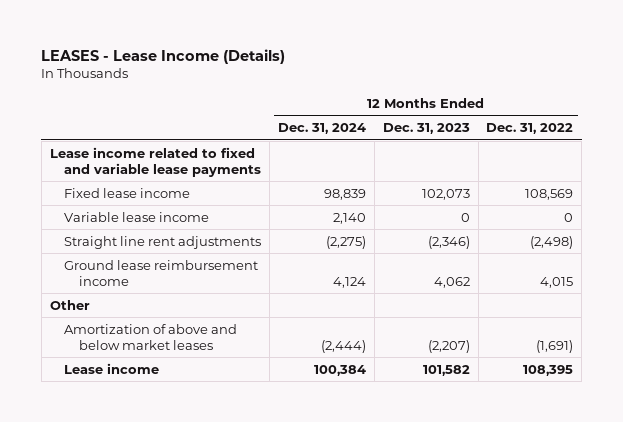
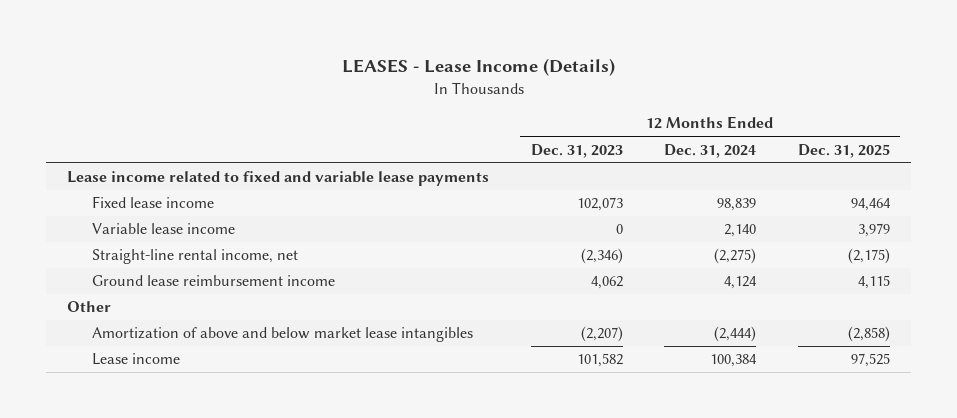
- | 12 Months Ended Dec. 31, 2024 | 12 Months Ended Dec. 31, 2023 | 12 Months Ended Dec. 31, 2022
+ | 12 Months Ended Dec. 31, 2023 | 12 Months Ended Dec. 31, 2024 | 12 Months Ended Dec. 31, 2025
- Straight line rent adjustments | (2,275) | (2,346) | (2,498)
+ Straight-line rental income, net | (2,346) | (2,275) | (2,175)
- Amortization of above and below market leases | (2,444) | (2,207) | (1,691)
+ Amortization of above and below market lease intangibles | (2,207) | (2,444) | (2,858)

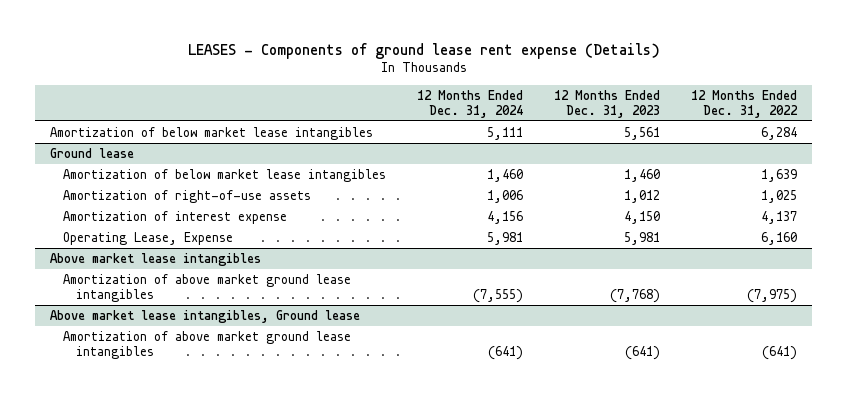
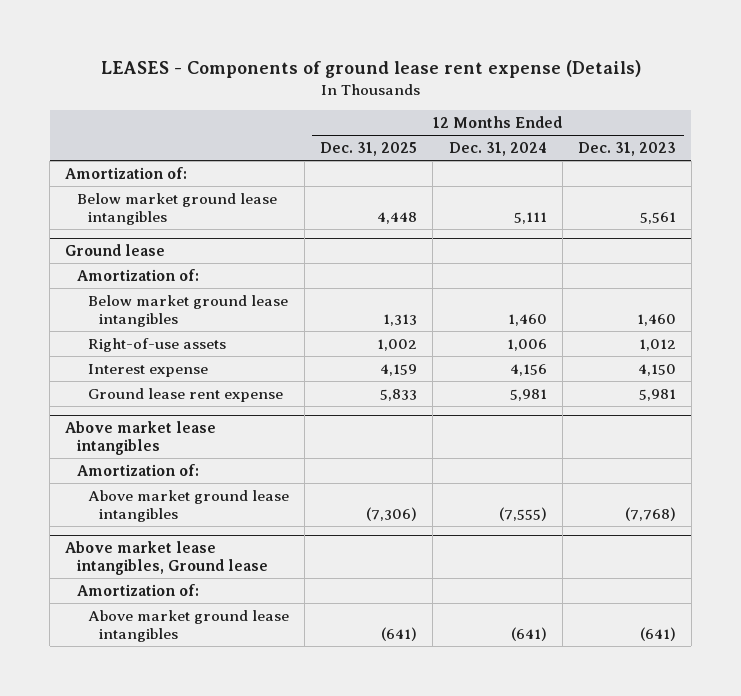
- | 12 Months Ended Dec. 31, 2024 | 12 Months Ended Dec. 31, 2023 | 12 Months Ended Dec. 31, 2022
+ | 12 Months Ended Dec. 31, 2025 | 12 Months Ended Dec. 31, 2024 | 12 Months Ended Dec. 31, 2023
- Amortization of below market lease intangibles | 5,111 | 5,561 | 6,284
+ Amortization of:
+ Below market ground lease intangibles | 4,448 | 5,111 | 5,561
@ Ground lease
- Amortization of below market lease intangibles | 1,460 | 1,460 | 1,639
- Amortization of right-of-use assets | 1,006 | 1,012 | 1,025
- Amortization of interest expense | 4,156 | 4,150 | 4,137
- Operating Lease, Expense | 5,981 | 5,981 | 6,160
+ Amortization of:
+ Below market ground lease intangibles | 1,313 | 1,460 | 1,460
+ Right-of-use assets | 1,002 | 1,006 | 1,012
+ Interest expense | 4,159 | 4,156 | 4,150
+ Ground lease rent expense | 5,833 | 5,981 | 5,981
@ Above market lease intangibles
- Amortization of above market ground lease intangibles | (7,555) | (7,768) | (7,975)
+ Amortization of:
+ Above market ground lease intangibles | (7,306) | (7,555) | (7,768)
@ Above market lease intangibles, Ground lease
- Amortization of above market ground lease intangibles | (641) | (641) | (641)
+ Amortization of:
+ Above market ground lease intangibles | (641) | (641) | (641)

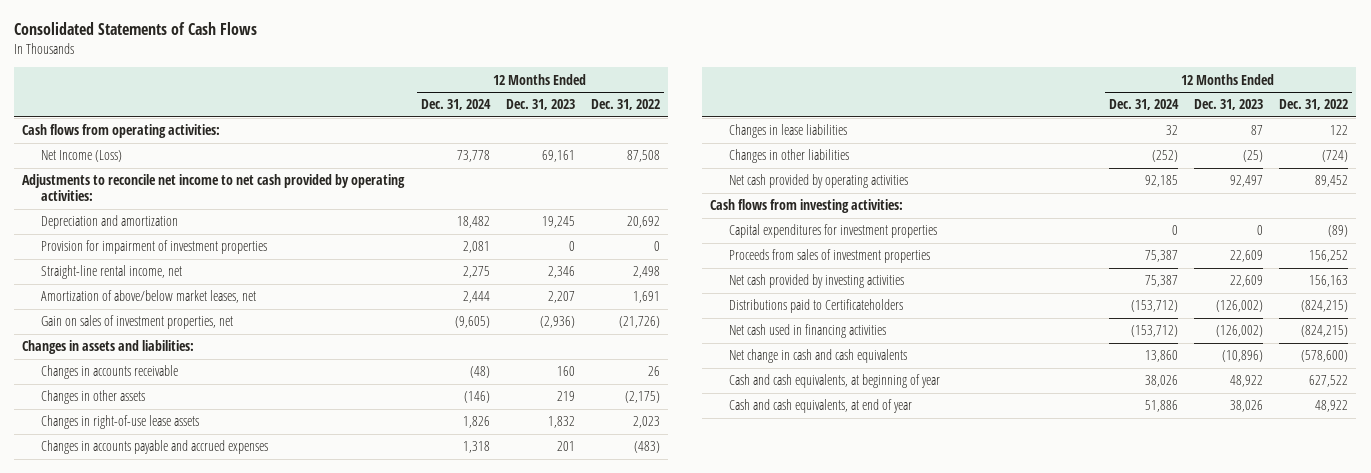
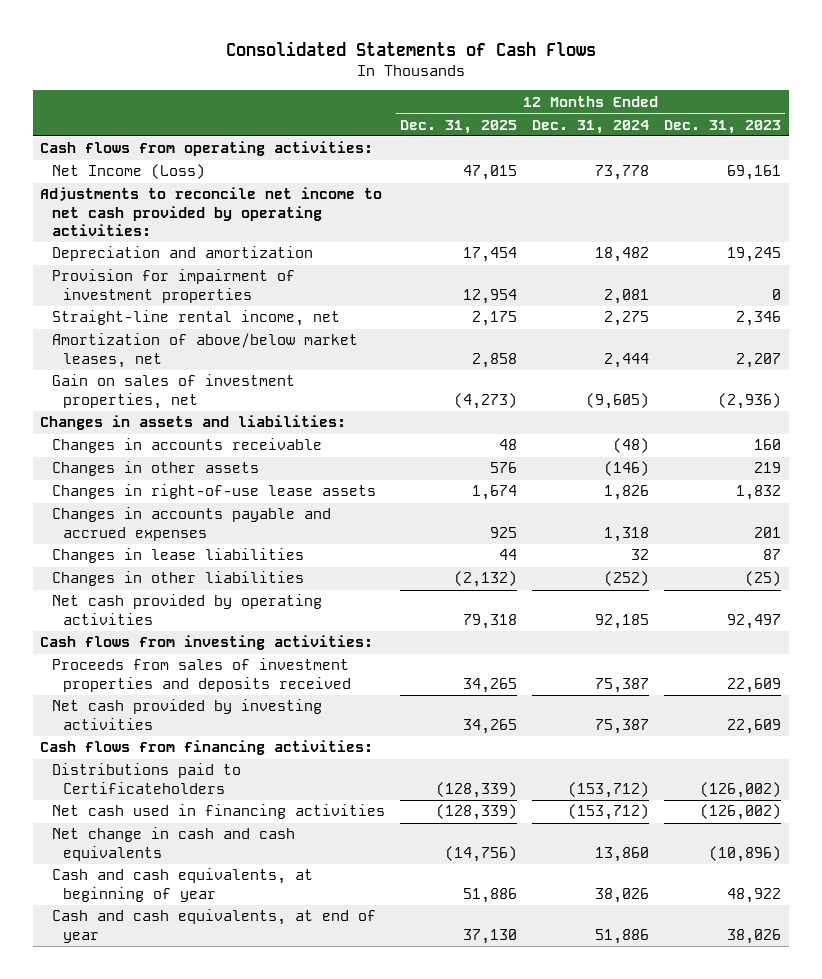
- | 12 Months Ended Dec. 31, 2024 | 12 Months Ended Dec. 31, 2023 | 12 Months Ended Dec. 31, 2022
+ | 12 Months Ended Dec. 31, 2025 | 12 Months Ended Dec. 31, 2024 | 12 Months Ended Dec. 31, 2023
- Capital expenditures for investment properties | 0 | 0 | (89)
- Proceeds from sales of investment properties | 75,387 | 22,609 | 156,252
+ Proceeds from sales of investment properties and deposits received | 34,265 | 75,387 | 22,609
+ Cash flows from financing activities:

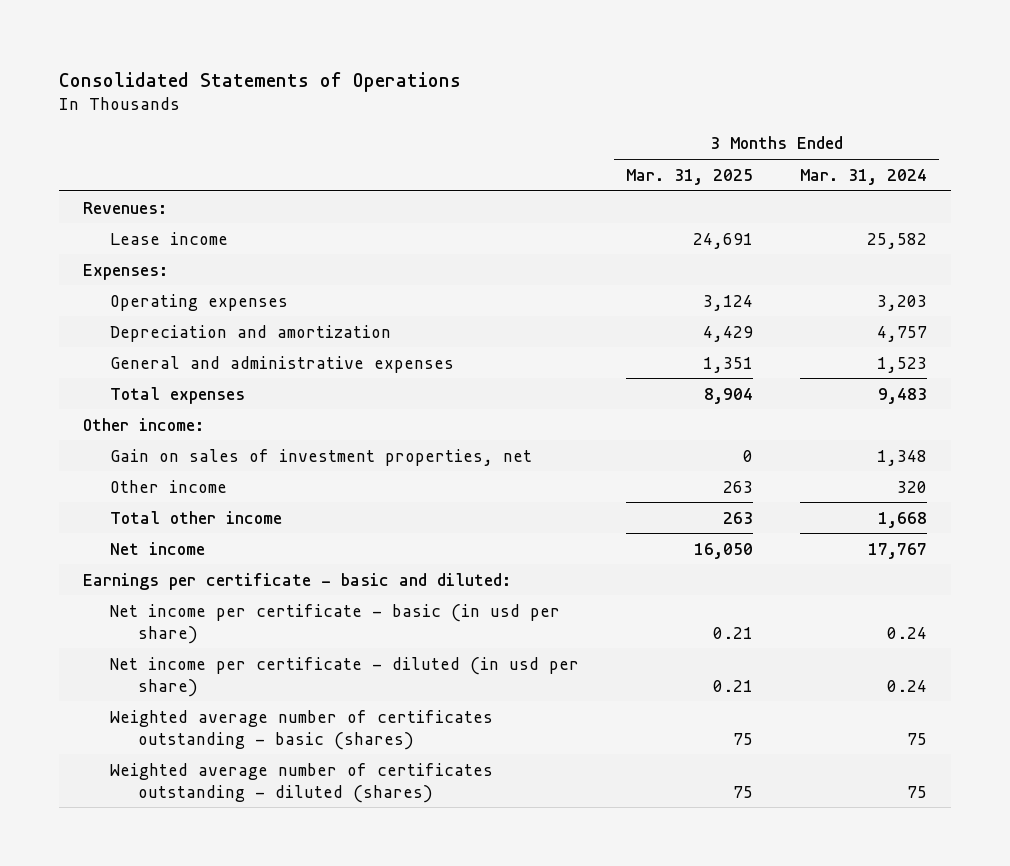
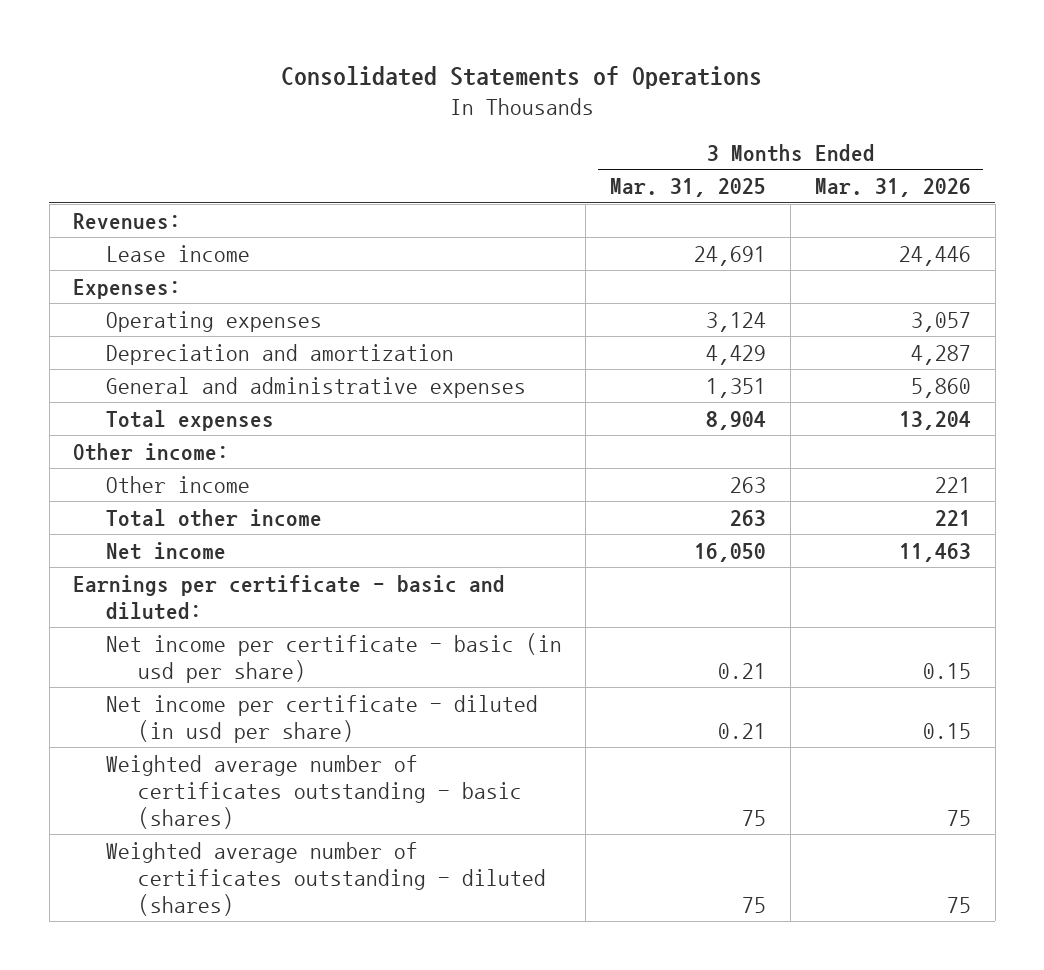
- | 3 Months Ended Mar. 31, 2025 | 3 Months Ended Mar. 31, 2024
+ | 3 Months Ended Mar. 31, 2025 | 3 Months Ended Mar. 31, 2026
- Gain on sales of investment properties, net | 0 | 1,348

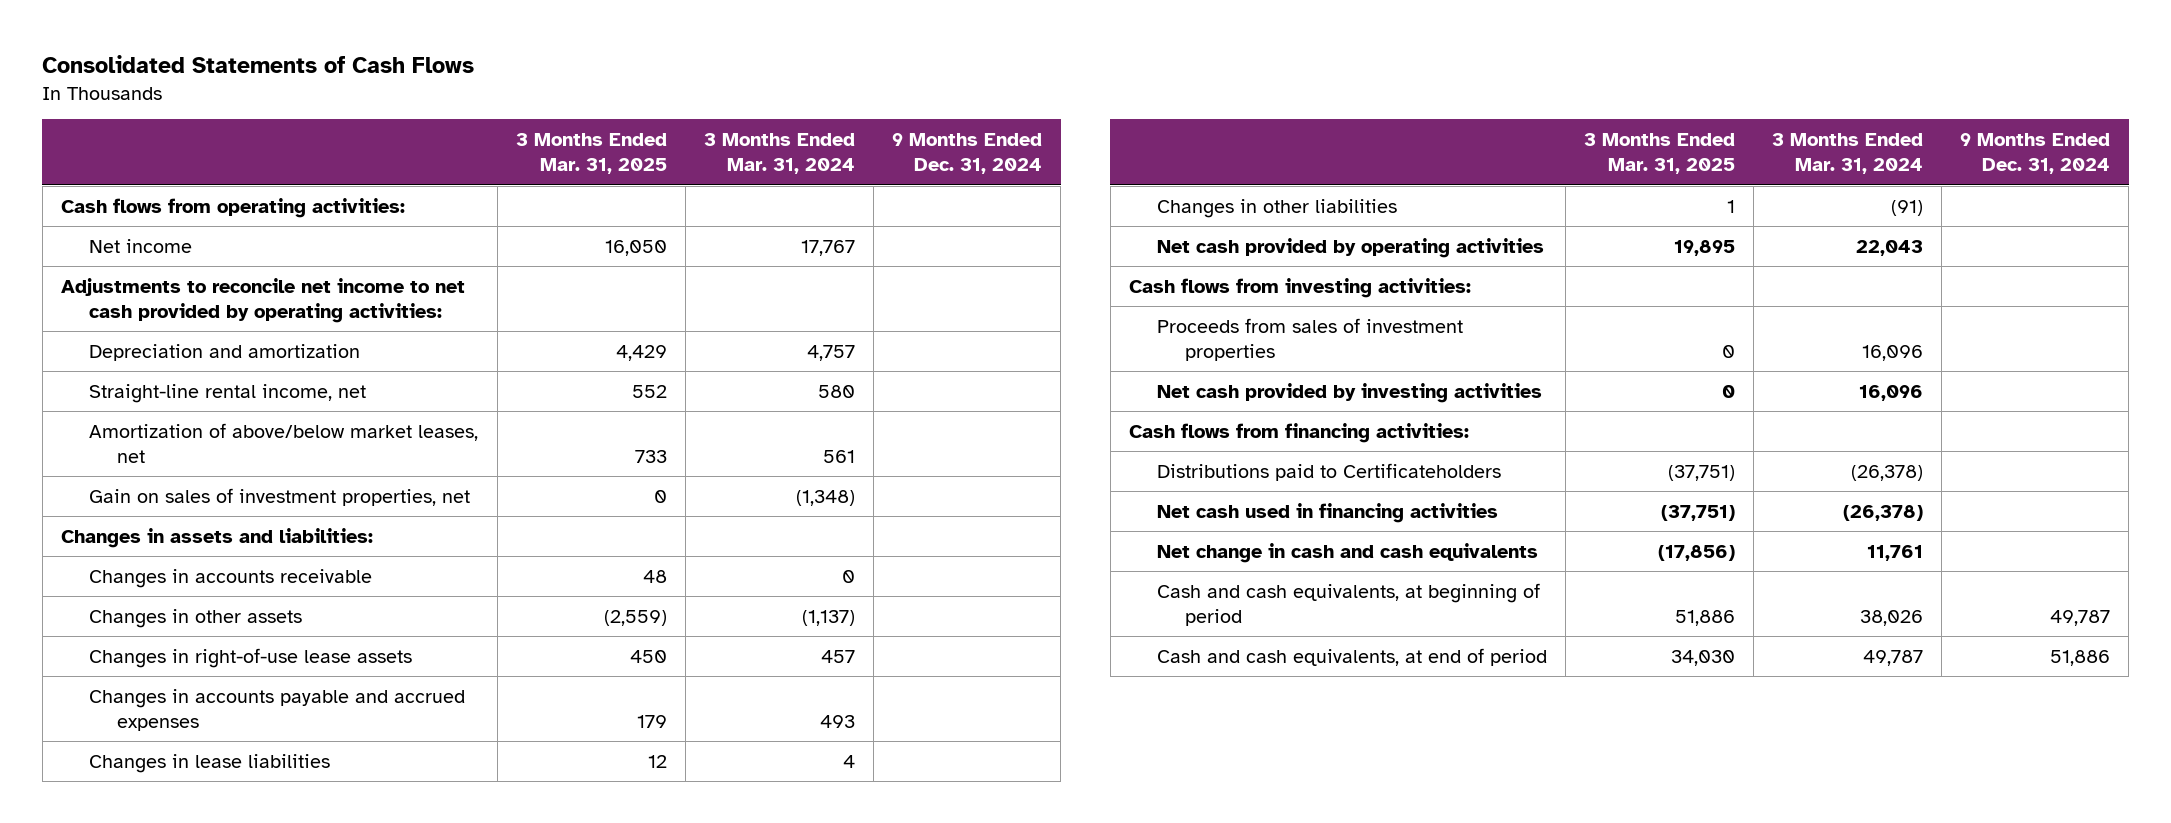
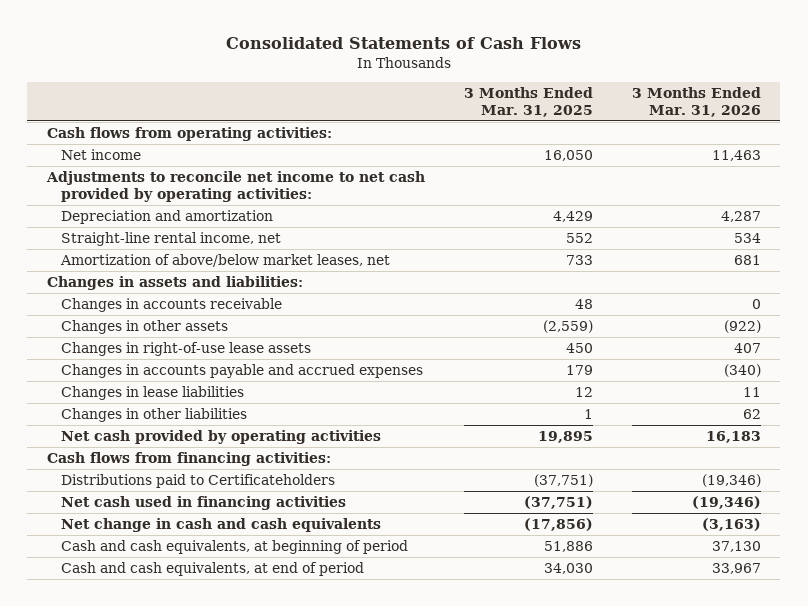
- | 3 Months Ended Mar. 31, 2025 | 3 Months Ended Mar. 31, 2024 | 9 Months Ended Dec. 31, 2024
+ | 3 Months Ended Mar. 31, 2025 | 3 Months Ended Mar. 31, 2026
- Gain on sales of investment properties, net | 0 | (1,348) |
- Cash flows from investing activities:
- Proceeds from sales of investment properties | 0 | 16,096 |
- Net cash provided by investing activities | 0 | 16,096 |

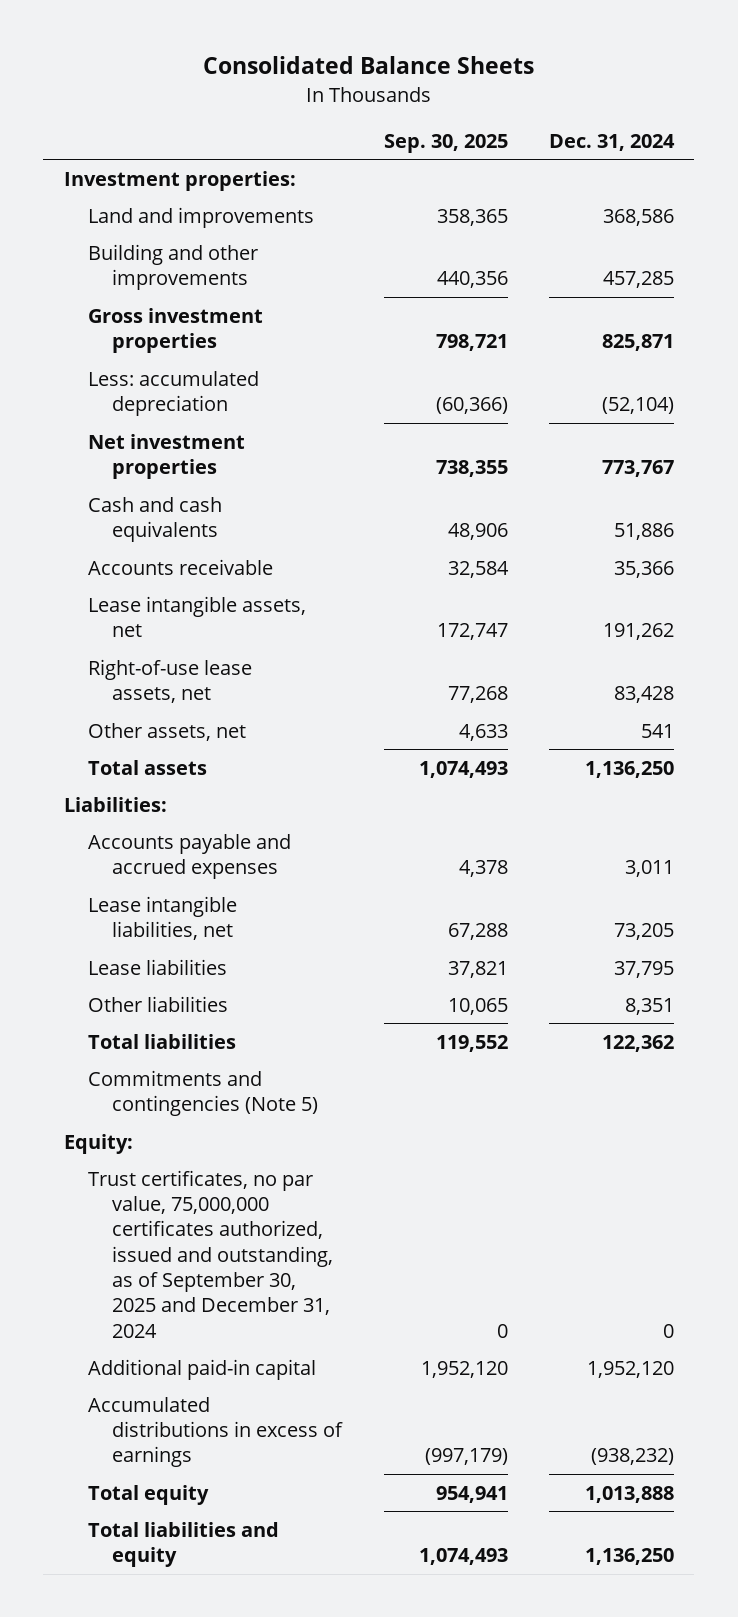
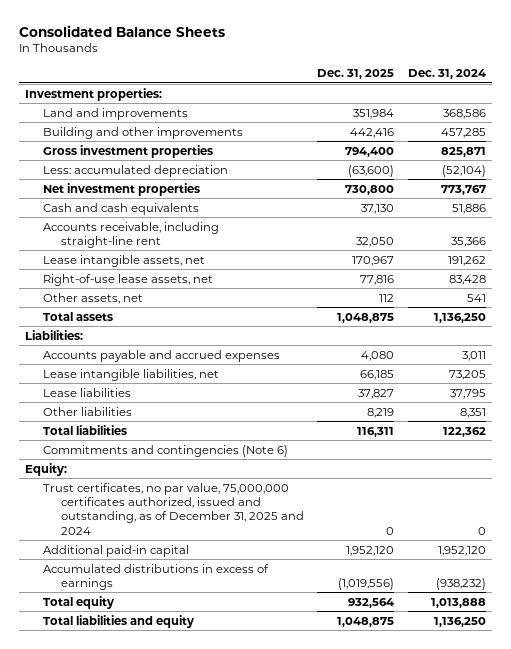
- | Sep. 30, 2025 | Dec. 31, 2024
+ | Dec. 31, 2025 | Dec. 31, 2024
- Accounts receivable | 32,584 | 35,366
+ Accounts receivable, including straight-line rent | 32,050 | 35,366
- Commitments and contingencies (Note 5)
+ Commitments and contingencies (Note 6)
- Trust certificates, no par value, 75,000,000 certificates authorized, issued and outstanding, as of September 30, 2025 and December 31, 2024 | 0 | 0
+ Trust certificates, no par value, 75,000,000 certificates authorized, issued and outstanding, as of December 31, 2025 and 2024 | 0 | 0

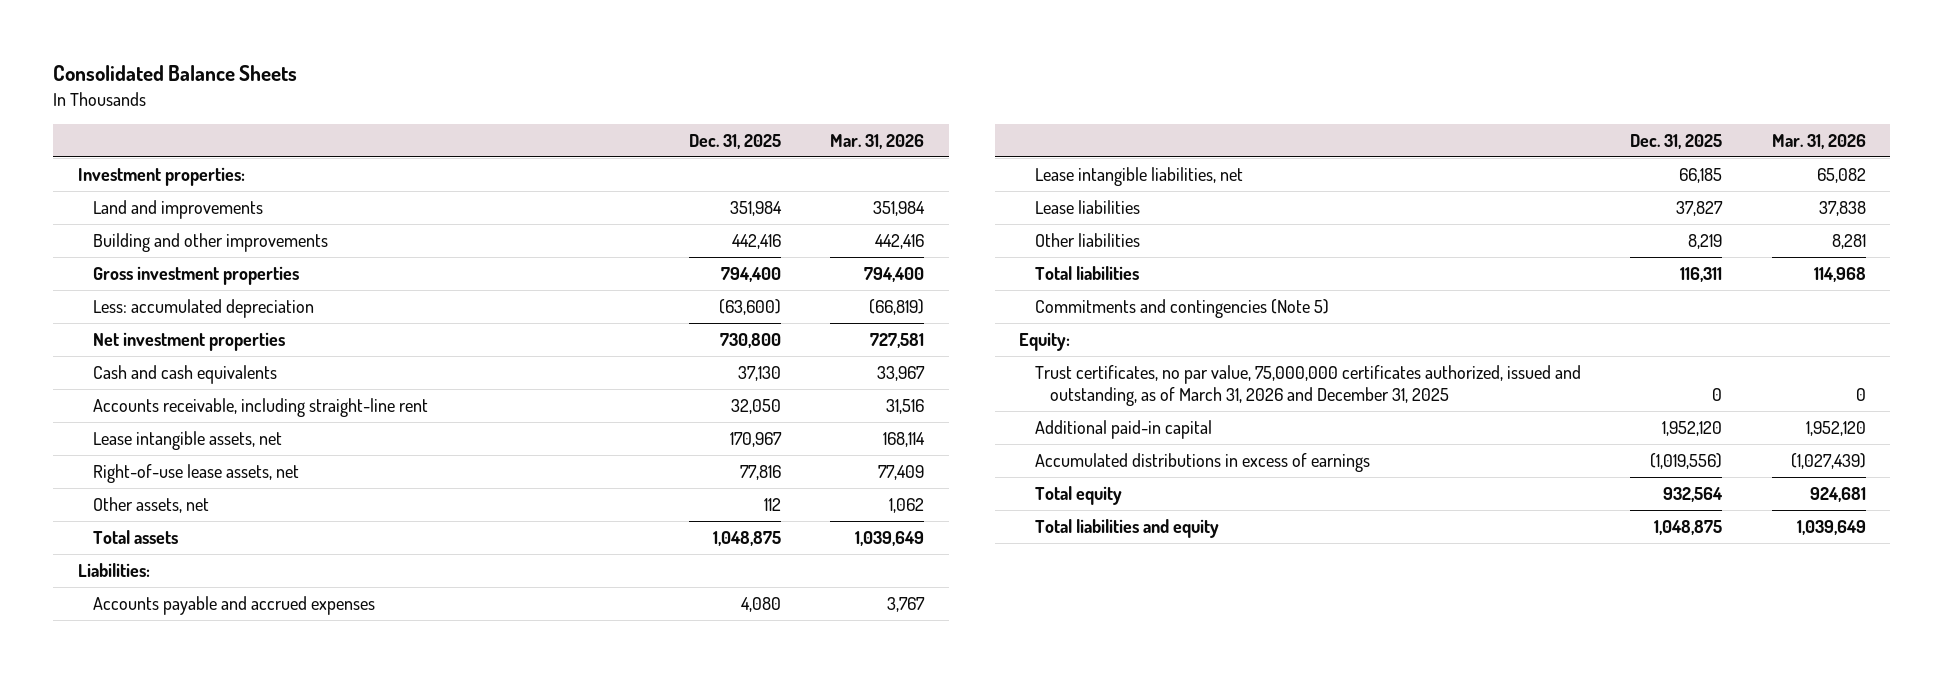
- | Dec. 31, 2025 | Dec. 31, 2024
+ | Dec. 31, 2025 | Mar. 31, 2026
- Commitments and contingencies (Note 6)
+ Commitments and contingencies (Note 5)
- Trust certificates, no par value, 75,000,000 certificates authorized, issued and outstanding, as of December 31, 2025 and 2024 | 0 | 0
+ Trust certificates, no par value, 75,000,000 certificates authorized, issued and outstanding, as of March 31, 2026 and December 31, 2025 | 0 | 0

